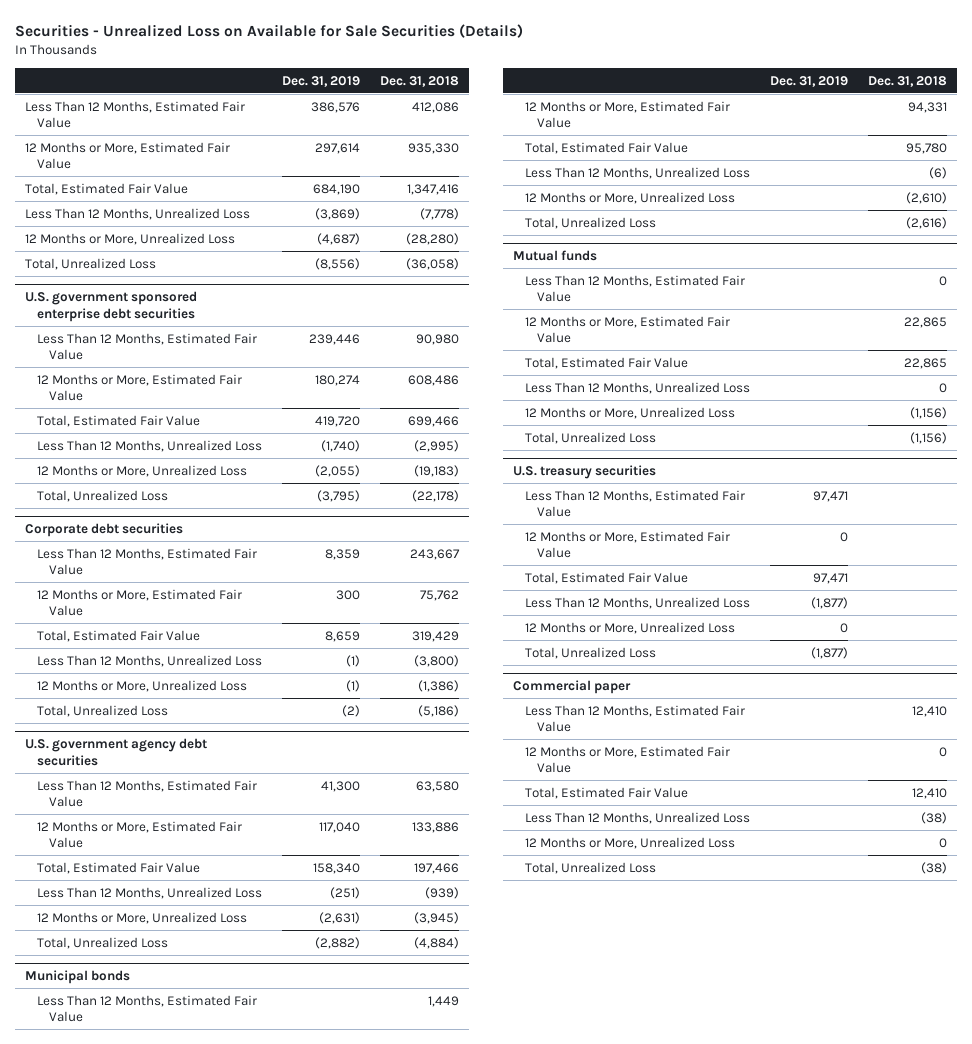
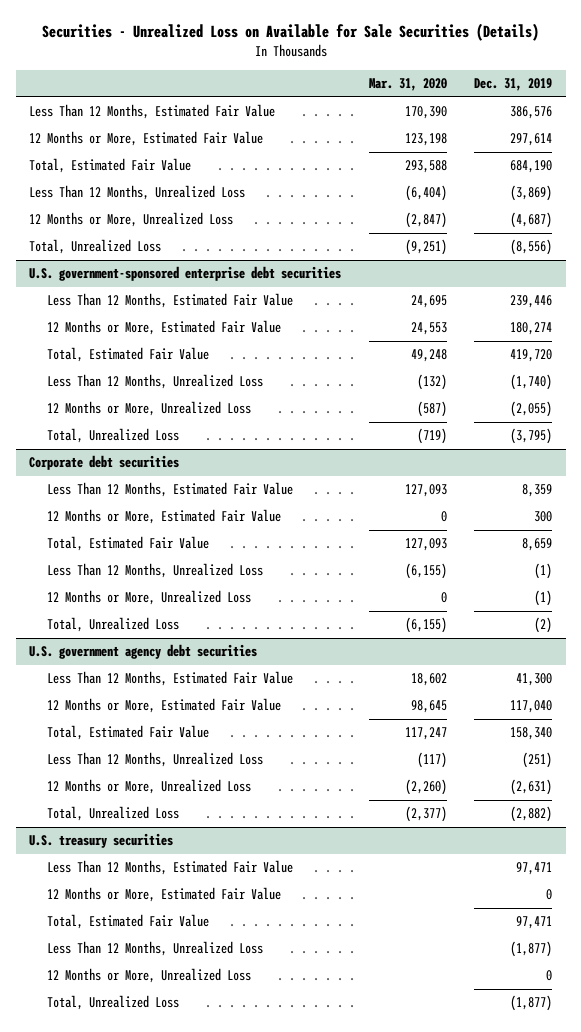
- | Dec. 31, 2019 | Dec. 31, 2018
+ | Mar. 31, 2020 | Dec. 31, 2019
- U.S. government sponsored enterprise debt securities
+ U.S. government-sponsored enterprise debt securities
- Municipal bonds
- Less Than 12 Months, Estimated Fair Value | | 1,449
- 12 Months or More, Estimated Fair Value | | 94,331
- Total, Estimated Fair Value | | 95,780
- Less Than 12 Months, Unrealized Loss | | (6)
- 12 Months or More, Unrealized Loss | | (2,610)
- Total, Unrealized Loss | | (2,616)
- Mutual funds
- Less Than 12 Months, Estimated Fair Value | | 0
- 12 Months or More, Estimated Fair Value | | 22,865
- Total, Estimated Fair Value | | 22,865
- Less Than 12 Months, Unrealized Loss | | 0
- 12 Months or More, Unrealized Loss | | (1,156)
- Total, Unrealized Loss | | (1,156)
- Commercial paper
- Less Than 12 Months, Estimated Fair Value | | 12,410
- 12 Months or More, Estimated Fair Value | | 0
- Total, Estimated Fair Value | | 12,410
- Less Than 12 Months, Unrealized Loss | | (38)
- 12 Months or More, Unrealized Loss | | 0
- Total, Unrealized Loss | | (38)

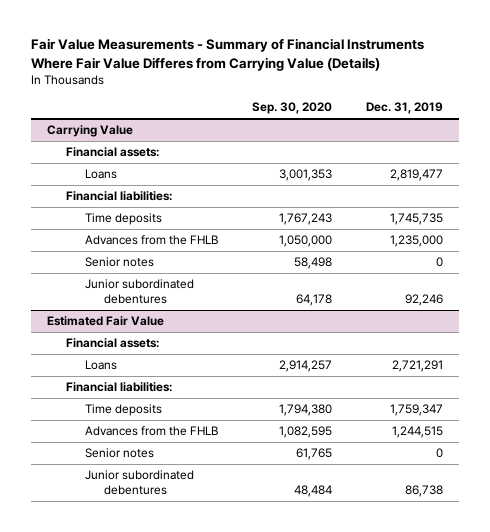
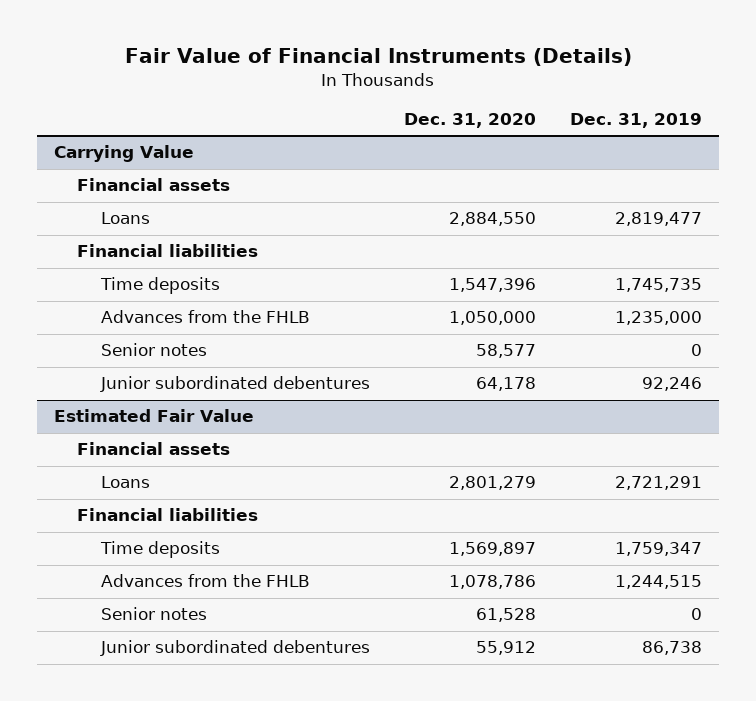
- Fair Value Measurements - Summary of Financial Instruments Where Fair Value Differes from Carrying Value (Details)
+ Fair Value of Financial Instruments (Details)
- | Sep. 30, 2020 | Dec. 31, 2019
+ | Dec. 31, 2020 | Dec. 31, 2019
@ Carrying Value
- Financial assets:
+ Financial assets
- Financial liabilities:
+ Financial liabilities
@ Estimated Fair Value
- Financial assets:
+ Financial assets
- Financial liabilities:
+ Financial liabilities

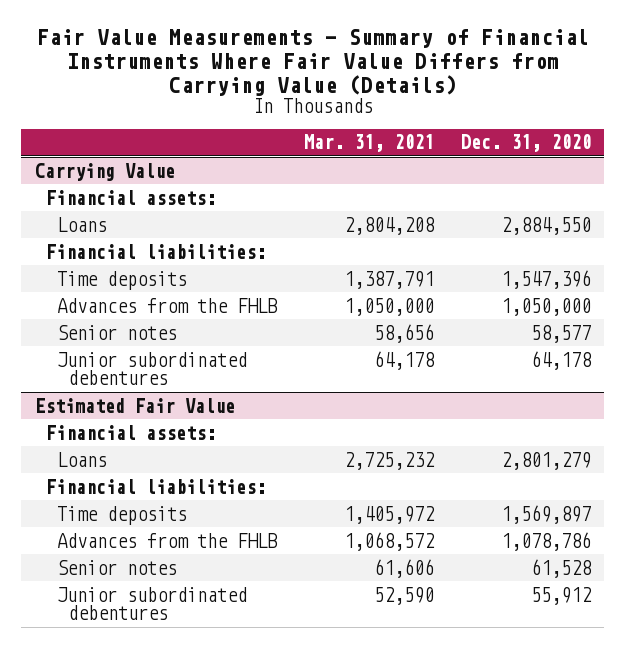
- Fair Value of Financial Instruments (Details)
+ Fair Value Measurements - Summary of Financial Instruments Where Fair Value Differs from Carrying Value (Details)
- | Dec. 31, 2020 | Dec. 31, 2019
+ | Mar. 31, 2021 | Dec. 31, 2020
@ Carrying Value
- Financial assets
+ Financial assets:
- Financial liabilities
+ Financial liabilities:
@ Estimated Fair Value
- Financial assets
+ Financial assets:
- Financial liabilities
+ Financial liabilities:

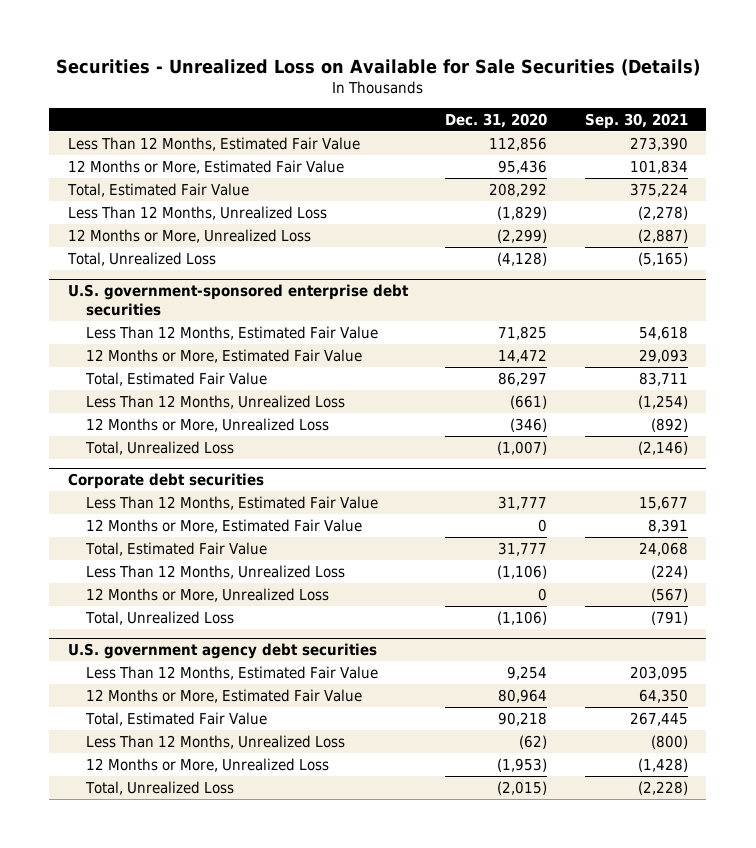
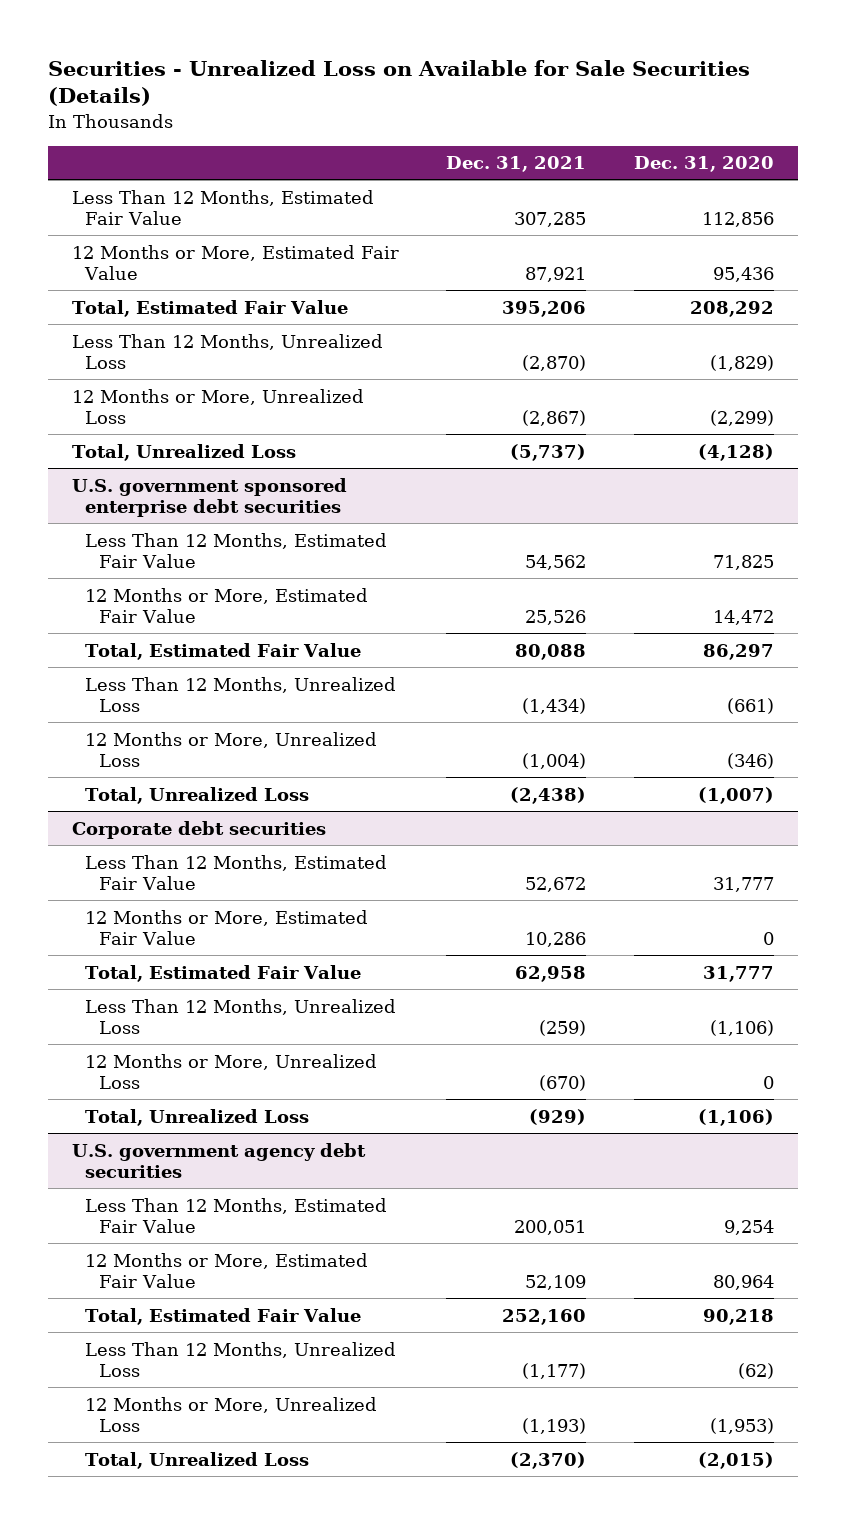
- | Dec. 31, 2020 | Sep. 30, 2021
+ | Dec. 31, 2021 | Dec. 31, 2020
- U.S. government-sponsored enterprise debt securities
+ U.S. government sponsored enterprise debt securities

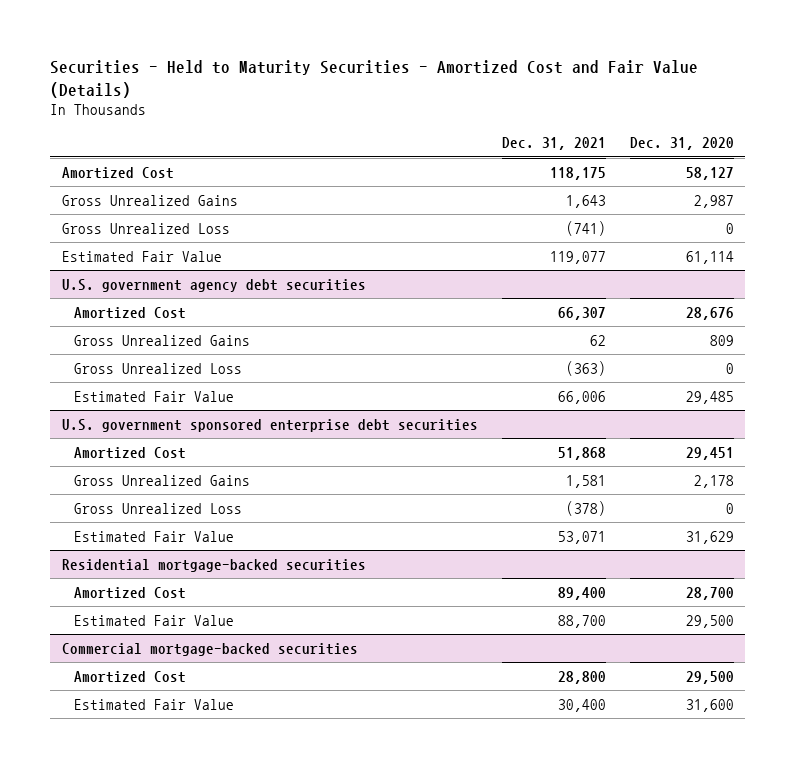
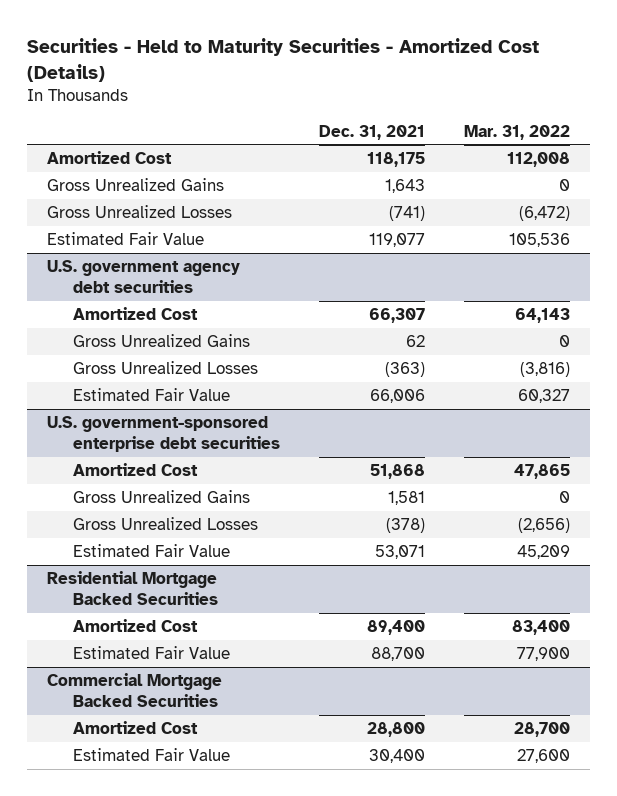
- Securities - Held to Maturity Securities - Amortized Cost and Fair Value (Details)
+ Securities - Held to Maturity Securities - Amortized Cost (Details)
- | Dec. 31, 2021 | Dec. 31, 2020
+ | Dec. 31, 2021 | Mar. 31, 2022
- Gross Unrealized Loss | (741) | 0
+ Gross Unrealized Losses | (741) | (6,472)
@ U.S. government agency debt securities
- Gross Unrealized Loss | (363) | 0
+ Gross Unrealized Losses | (363) | (3,816)
- U.S. government sponsored enterprise debt securities
+ U.S. government-sponsored enterprise debt securities
- Gross Unrealized Loss | (378) | 0
+ Gross Unrealized Losses | (378) | (2,656)
- Residential mortgage-backed securities
+ Residential Mortgage Backed Securities
- Commercial mortgage-backed securities
+ Commercial Mortgage Backed Securities

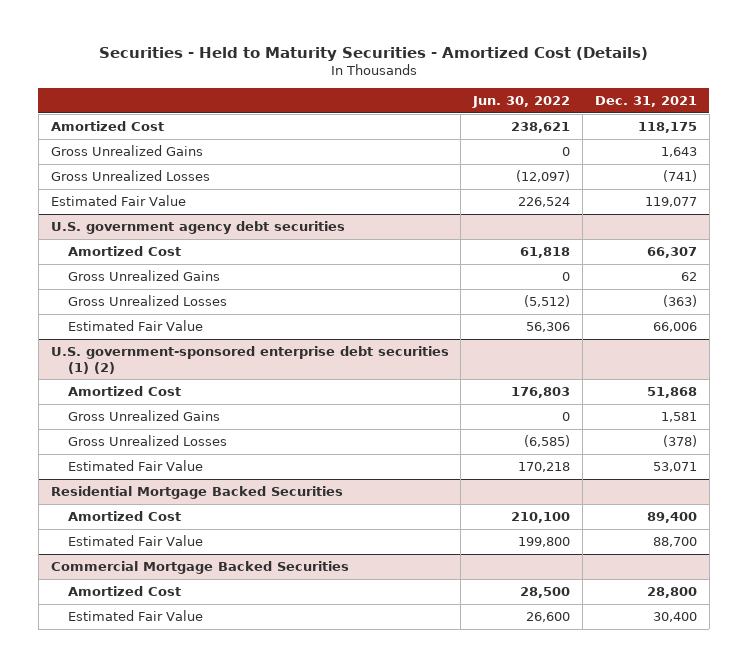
- | Dec. 31, 2021 | Mar. 31, 2022
+ | Jun. 30, 2022 | Dec. 31, 2021
- U.S. government-sponsored enterprise debt securities
+ U.S. government-sponsored enterprise debt securities (1) (2)

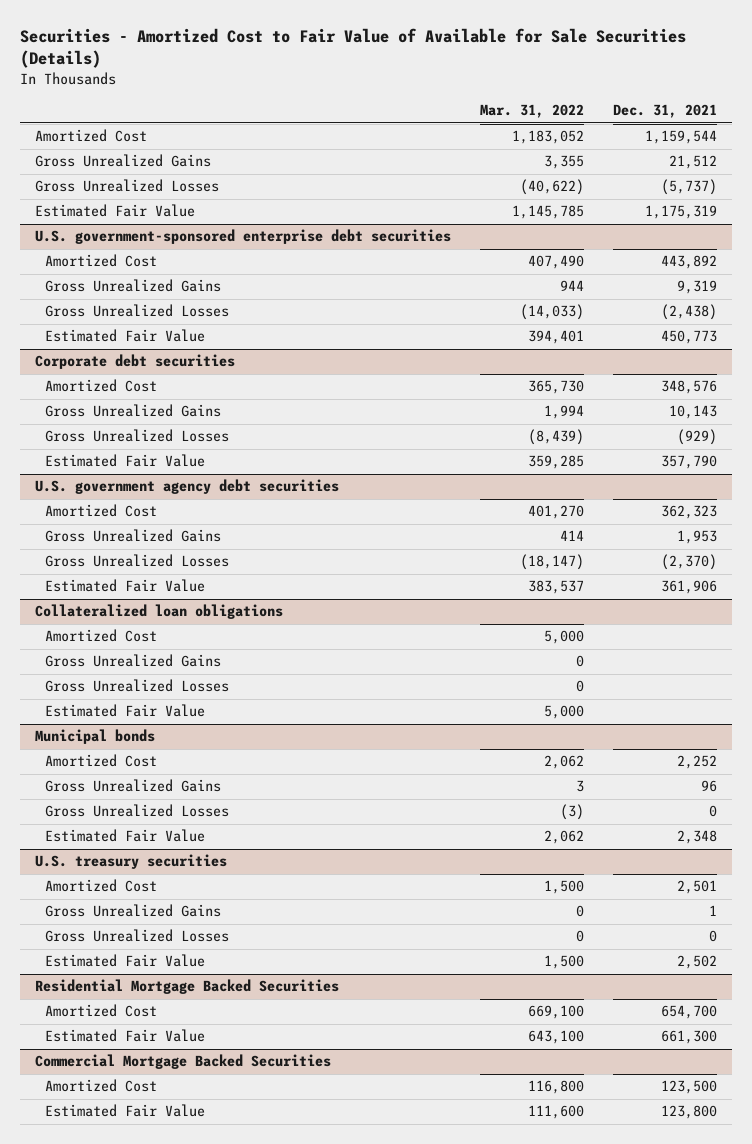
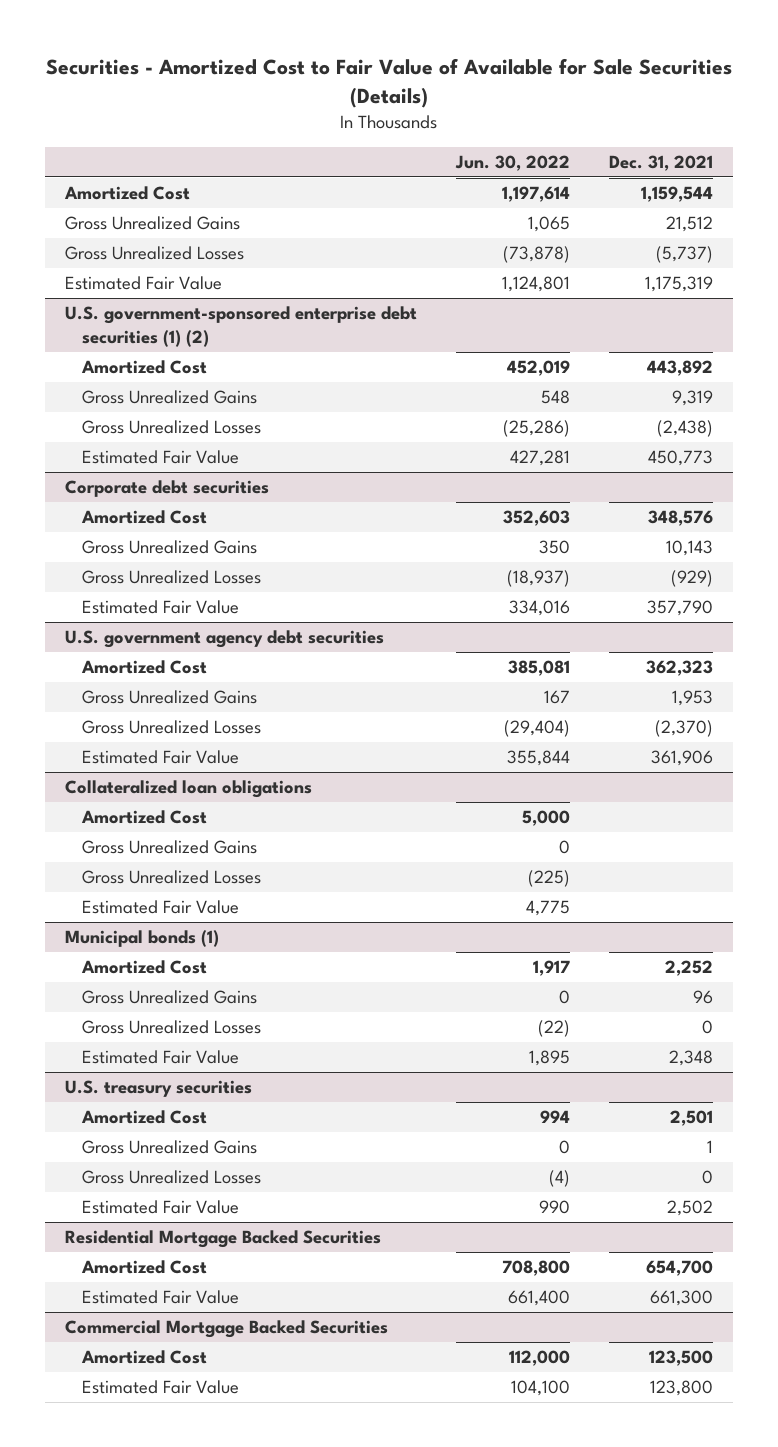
- | Mar. 31, 2022 | Dec. 31, 2021
+ | Jun. 30, 2022 | Dec. 31, 2021
- U.S. government-sponsored enterprise debt securities
+ U.S. government-sponsored enterprise debt securities (1) (2)
- Municipal bonds
+ Municipal bonds (1)

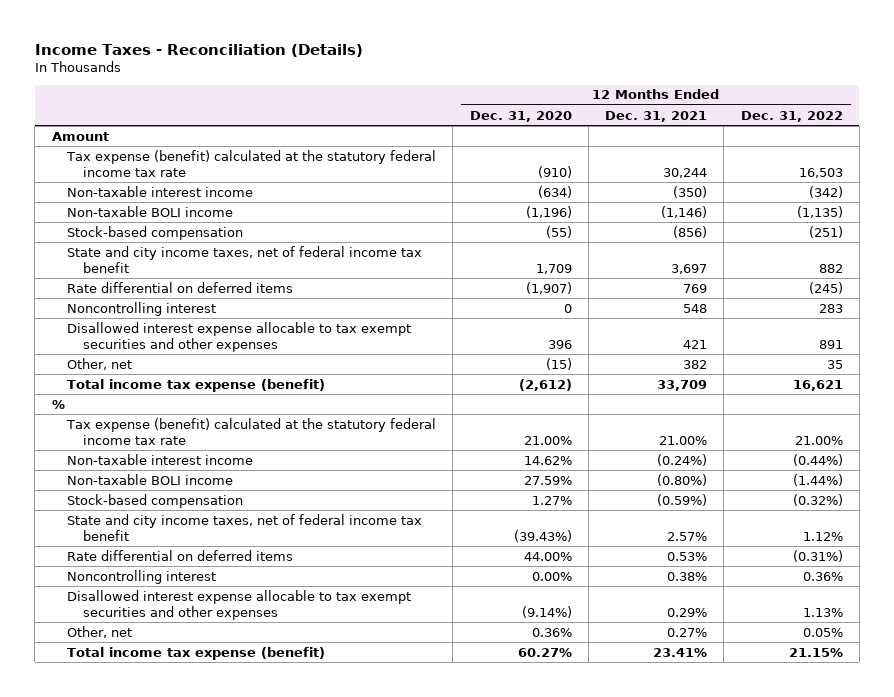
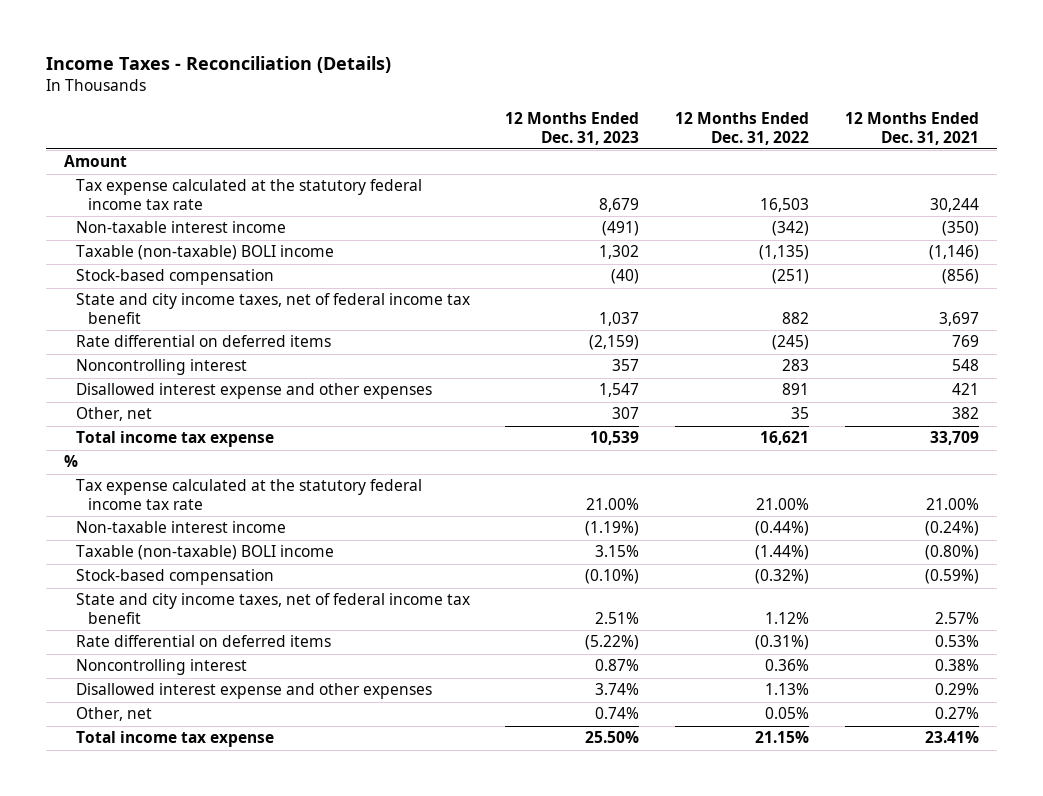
- | 12 Months Ended Dec. 31, 2020 | 12 Months Ended Dec. 31, 2021 | 12 Months Ended Dec. 31, 2022
+ | 12 Months Ended Dec. 31, 2023 | 12 Months Ended Dec. 31, 2022 | 12 Months Ended Dec. 31, 2021
- Tax expense (benefit) calculated at the statutory federal income tax rate | (910) | 30,244 | 16,503
+ Tax expense calculated at the statutory federal income tax rate | 8,679 | 16,503 | 30,244
- Non-taxable BOLI income | (1,196) | (1,146) | (1,135)
+ Taxable (non-taxable) BOLI income | 1,302 | (1,135) | (1,146)
- Disallowed interest expense allocable to tax exempt securities and other expenses | 396 | 421 | 891
+ Disallowed interest expense and other expenses | 1,547 | 891 | 421
- Total income tax expense (benefit) | (2,612) | 33,709 | 16,621
+ Total income tax expense | 10,539 | 16,621 | 33,709
- Tax expense (benefit) calculated at the statutory federal income tax rate | 21.00% | 21.00% | 21.00%
+ Tax expense calculated at the statutory federal income tax rate | 21.00% | 21.00% | 21.00%
- Non-taxable BOLI income | 27.59% | (0.80%) | (1.44%)
+ Taxable (non-taxable) BOLI income | 3.15% | (1.44%) | (0.80%)
- Disallowed interest expense allocable to tax exempt securities and other expenses | (9.14%) | 0.29% | 1.13%
+ Disallowed interest expense and other expenses | 3.74% | 1.13% | 0.29%
- Total income tax expense (benefit) | 60.27% | 23.41% | 21.15%
+ Total income tax expense | 25.50% | 21.15% | 23.41%

